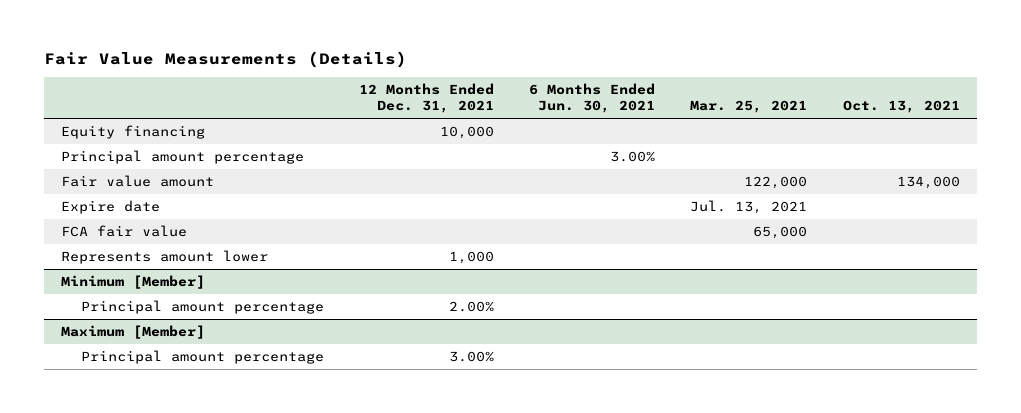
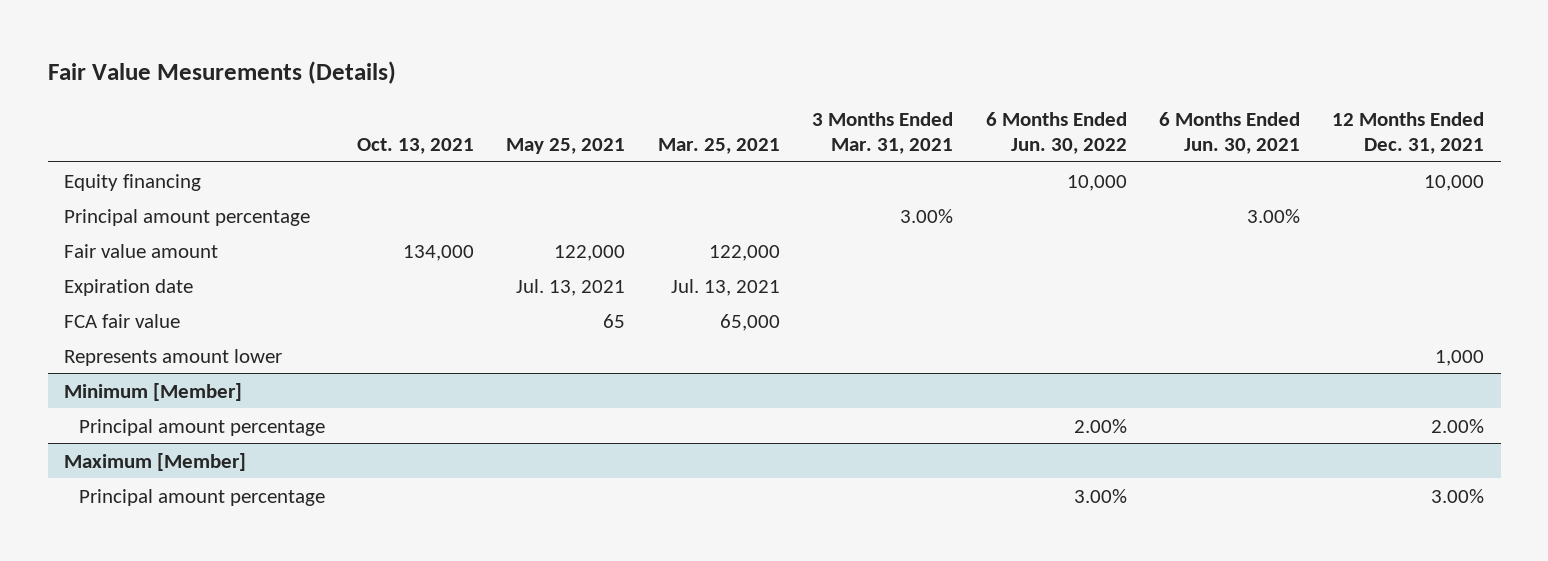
- Fair Value Measurements (Details)
+ Fair Value Mesurements (Details)
- | 12 Months Ended Dec. 31, 2021 | 6 Months Ended Jun. 30, 2021 | Mar. 25, 2021 | Oct. 13, 2021
+ | Oct. 13, 2021 | May 25, 2021 | Mar. 25, 2021 | 3 Months Ended Mar. 31, 2021 | 6 Months Ended Jun. 30, 2022 | 6 Months Ended Jun. 30, 2021 | 12 Months Ended Dec. 31, 2021
- Expire date | | | Jul. 13, 2021 |
+ Expiration date | | Jul. 13, 2021 | Jul. 13, 2021 | | | |

